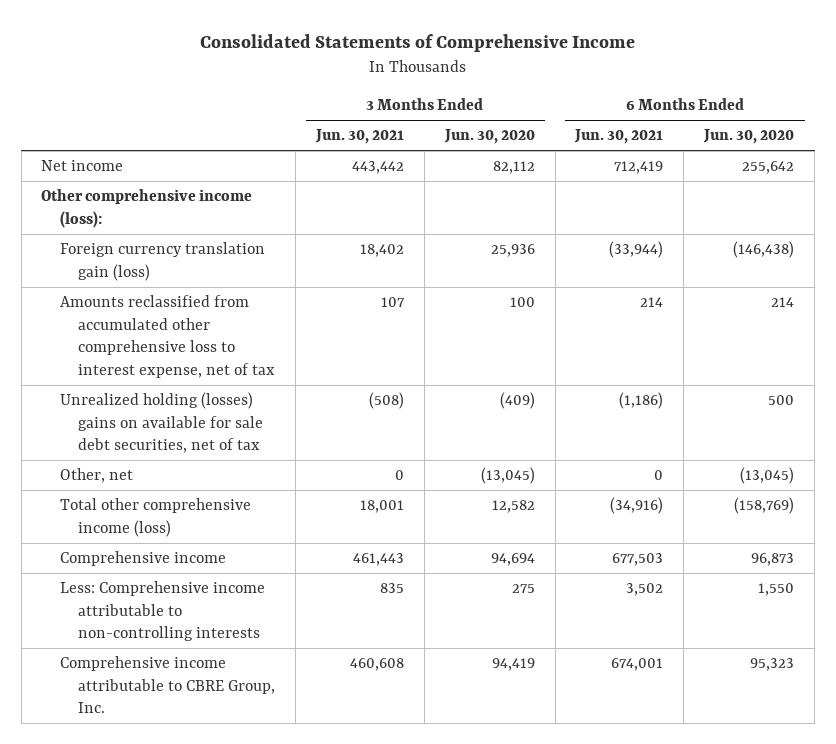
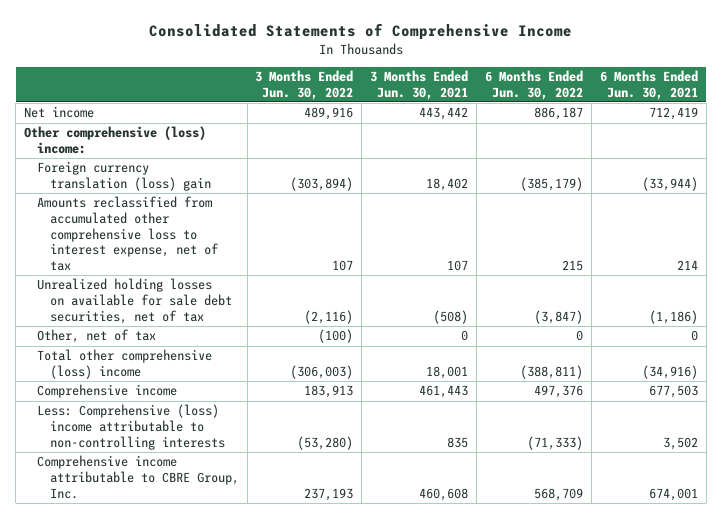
- | 3 Months Ended Jun. 30, 2021 | 3 Months Ended Jun. 30, 2020 | 6 Months Ended Jun. 30, 2021 | 6 Months Ended Jun. 30, 2020
+ | 3 Months Ended Jun. 30, 2022 | 3 Months Ended Jun. 30, 2021 | 6 Months Ended Jun. 30, 2022 | 6 Months Ended Jun. 30, 2021
- Other comprehensive income (loss):
- Foreign currency translation gain (loss) | 18,402 | 25,936 | (33,944) | (146,438)
+ Other comprehensive (loss) income:
+ Foreign currency translation (loss) gain | (303,894) | 18,402 | (385,179) | (33,944)
- Unrealized holding (losses) gains on available for sale debt securities, net of tax | (508) | (409) | (1,186) | 500
- Other, net | 0 | (13,045) | 0 | (13,045)
- Total other comprehensive income (loss) | 18,001 | 12,582 | (34,916) | (158,769)
+ Unrealized holding losses on available for sale debt securities, net of tax | (2,116) | (508) | (3,847) | (1,186)
+ Other, net of tax | (100) | 0 | 0 | 0
+ Total other comprehensive (loss) income | (306,003) | 18,001 | (388,811) | (34,916)
- Less: Comprehensive income attributable to non-controlling interests | 835 | 275 | 3,502 | 1,550
+ Less: Comprehensive (loss) income attributable to non-controlling interests | (53,280) | 835 | (71,333) | 3,502

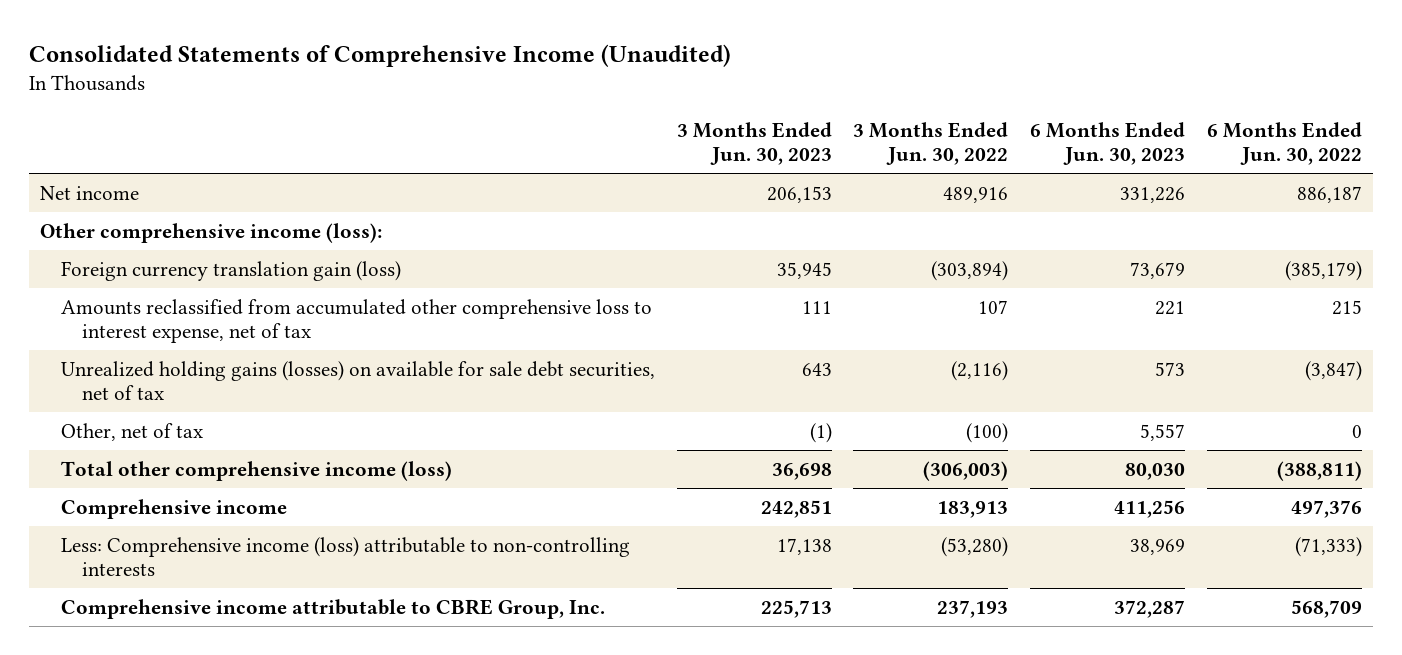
- Consolidated Statements of Comprehensive Income
+ Consolidated Statements of Comprehensive Income (Unaudited)
- | 3 Months Ended Jun. 30, 2022 | 3 Months Ended Jun. 30, 2021 | 6 Months Ended Jun. 30, 2022 | 6 Months Ended Jun. 30, 2021
+ | 3 Months Ended Jun. 30, 2023 | 3 Months Ended Jun. 30, 2022 | 6 Months Ended Jun. 30, 2023 | 6 Months Ended Jun. 30, 2022
- Other comprehensive (loss) income:
- Foreign currency translation (loss) gain | (303,894) | 18,402 | (385,179) | (33,944)
+ Other comprehensive income (loss):
+ Foreign currency translation gain (loss) | 35,945 | (303,894) | 73,679 | (385,179)
- Unrealized holding losses on available for sale debt securities, net of tax | (2,116) | (508) | (3,847) | (1,186)
+ Unrealized holding gains (losses) on available for sale debt securities, net of tax | 643 | (2,116) | 573 | (3,847)
- Total other comprehensive (loss) income | (306,003) | 18,001 | (388,811) | (34,916)
+ Total other comprehensive income (loss) | 36,698 | (306,003) | 80,030 | (388,811)
- Less: Comprehensive (loss) income attributable to non-controlling interests | (53,280) | 835 | (71,333) | 3,502
+ Less: Comprehensive income (loss) attributable to non-controlling interests | 17,138 | (53,280) | 38,969 | (71,333)

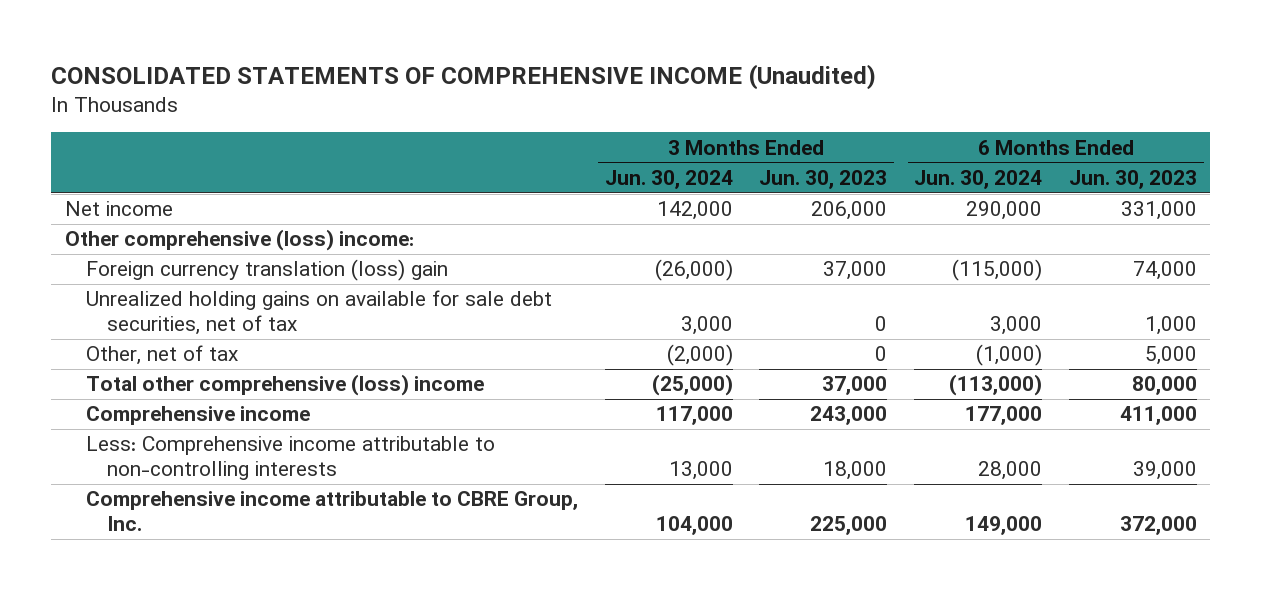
- Consolidated Statements of Comprehensive Income (Unaudited)
+ CONSOLIDATED STATEMENTS OF COMPREHENSIVE INCOME (Unaudited)
- | 3 Months Ended Jun. 30, 2023 | 3 Months Ended Jun. 30, 2022 | 6 Months Ended Jun. 30, 2023 | 6 Months Ended Jun. 30, 2022
+ | 3 Months Ended Jun. 30, 2024 | 3 Months Ended Jun. 30, 2023 | 6 Months Ended Jun. 30, 2024 | 6 Months Ended Jun. 30, 2023
- Net income | 206,153 | 489,916 | 331,226 | 886,187
- Other comprehensive income (loss):
- Foreign currency translation gain (loss) | 35,945 | (303,894) | 73,679 | (385,179)
- Amounts reclassified from accumulated other comprehensive loss to interest expense, net of tax | 111 | 107 | 221 | 215
- Unrealized holding gains (losses) on available for sale debt securities, net of tax | 643 | (2,116) | 573 | (3,847)
- Other, net of tax | (1) | (100) | 5,557 | 0
- Total other comprehensive income (loss) | 36,698 | (306,003) | 80,030 | (388,811)
- Comprehensive income | 242,851 | 183,913 | 411,256 | 497,376
- Less: Comprehensive income (loss) attributable to non-controlling interests | 17,138 | (53,280) | 38,969 | (71,333)
- Comprehensive income attributable to CBRE Group, Inc. | 225,713 | 237,193 | 372,287 | 568,709
+ Net income | 142,000 | 206,000 | 290,000 | 331,000
+ Other comprehensive (loss) income:
+ Foreign currency translation (loss) gain | (26,000) | 37,000 | (115,000) | 74,000
+ Unrealized holding gains on available for sale debt securities, net of tax | 3,000 | 0 | 3,000 | 1,000
+ Other, net of tax | (2,000) | 0 | (1,000) | 5,000
+ Total other comprehensive (loss) income | (25,000) | 37,000 | (113,000) | 80,000
+ Comprehensive income | 117,000 | 243,000 | 177,000 | 411,000
+ Less: Comprehensive income attributable to non-controlling interests | 13,000 | 18,000 | 28,000 | 39,000
+ Comprehensive income attributable to CBRE Group, Inc. | 104,000 | 225,000 | 149,000 | 372,000

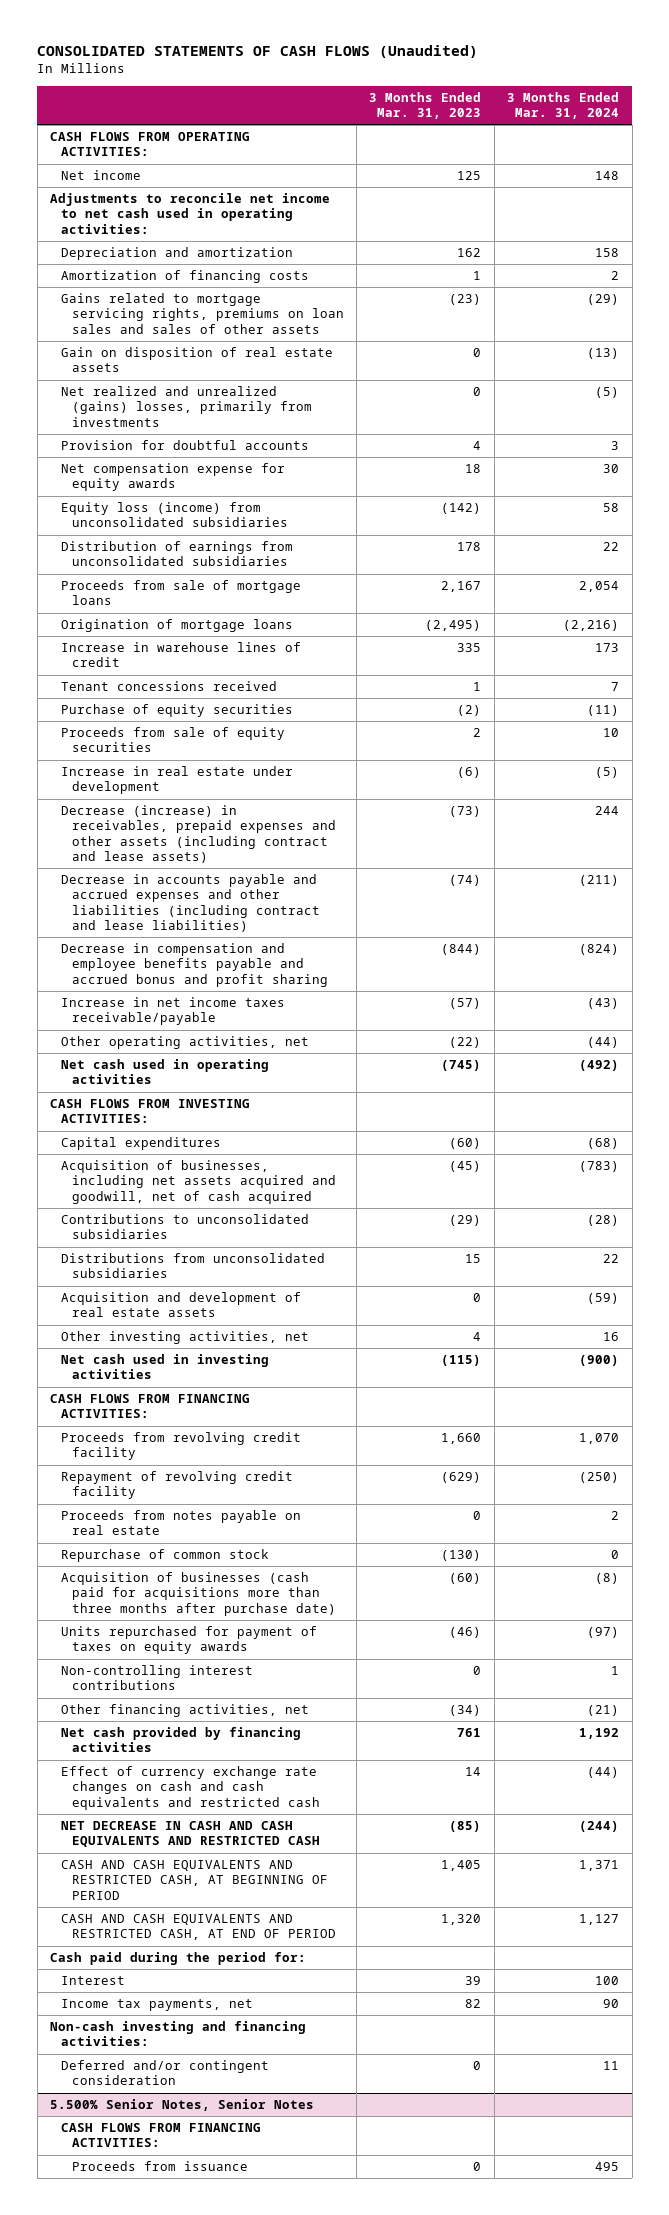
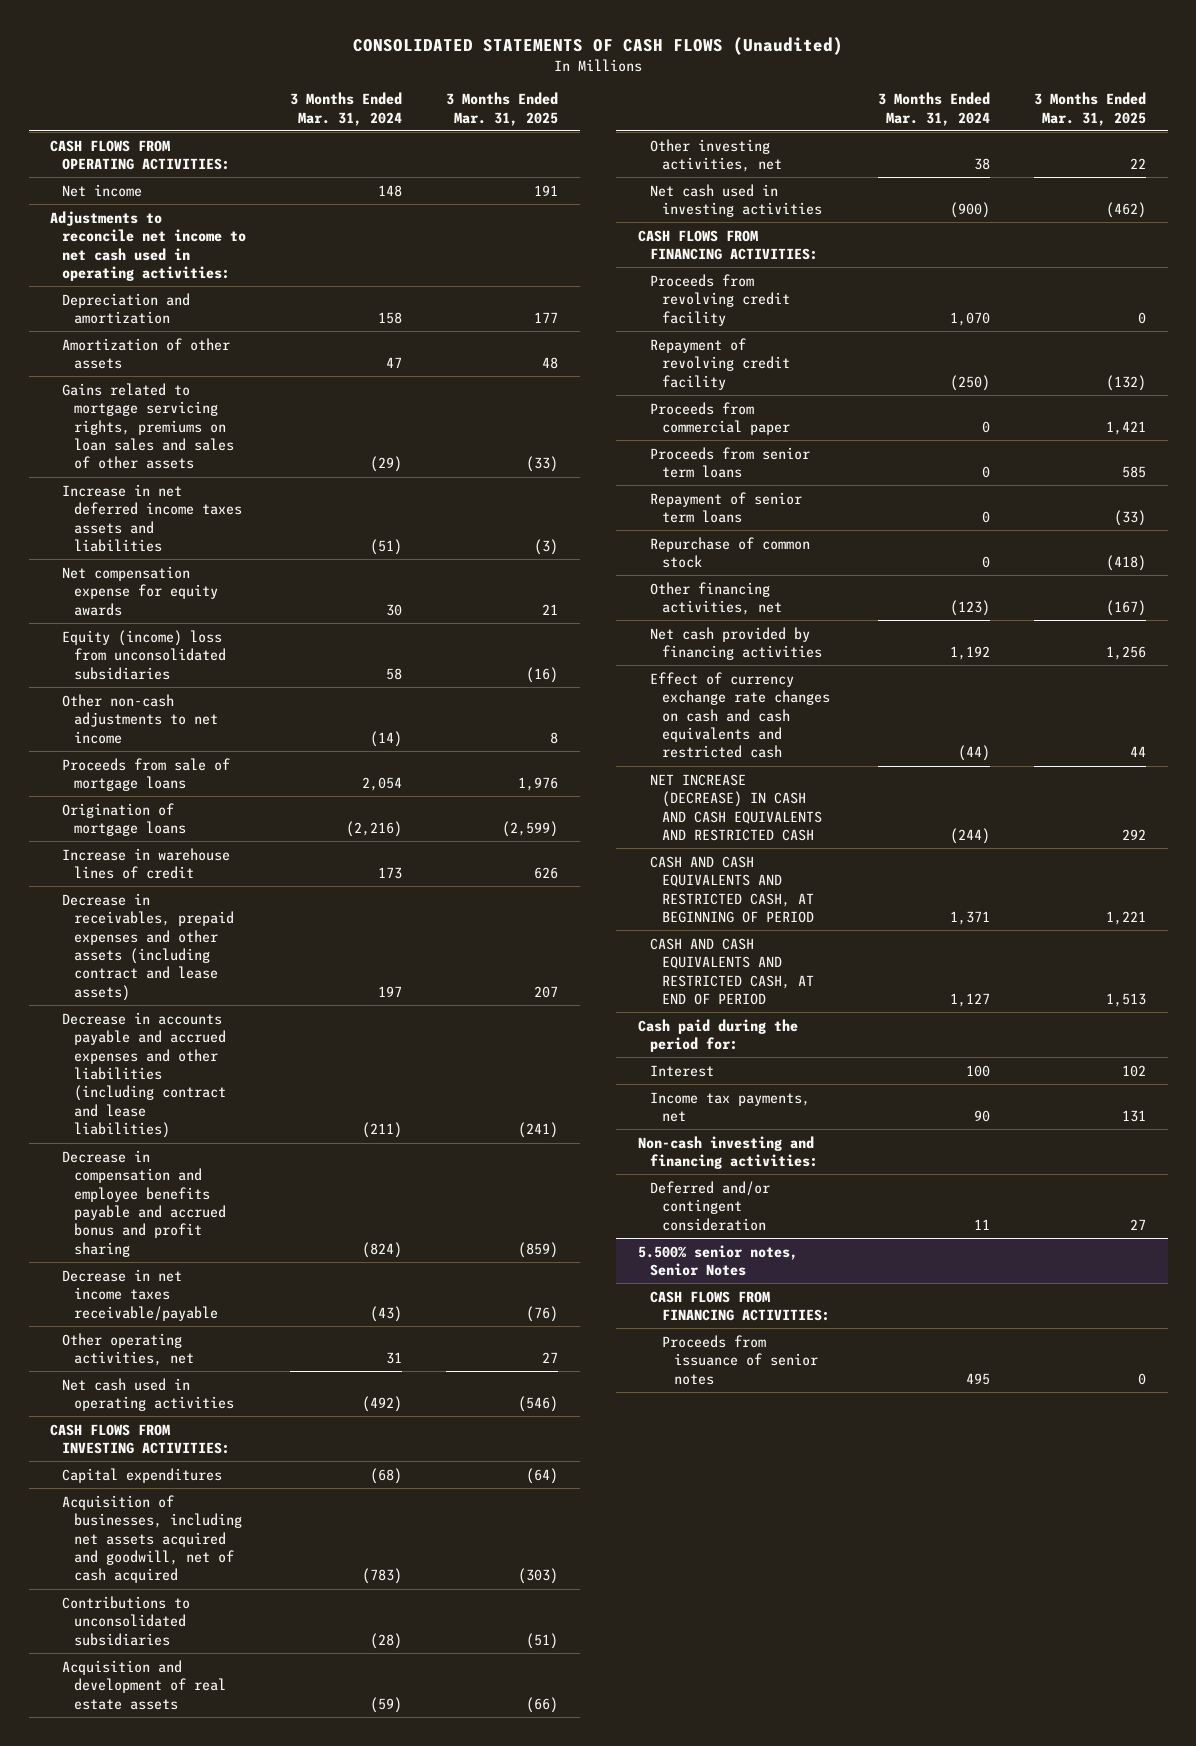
- | 3 Months Ended Mar. 31, 2023 | 3 Months Ended Mar. 31, 2024
+ | 3 Months Ended Mar. 31, 2024 | 3 Months Ended Mar. 31, 2025
- Amortization of financing costs | 1 | 2
+ Amortization of other assets | 47 | 48
- Gain on disposition of real estate assets | 0 | (13)
- Net realized and unrealized (gains) losses, primarily from investments | 0 | (5)
- Provision for doubtful accounts | 4 | 3
+ Increase in net deferred income taxes assets and liabilities | (51) | (3)
- Equity loss (income) from unconsolidated subsidiaries | (142) | 58
- Distribution of earnings from unconsolidated subsidiaries | 178 | 22
+ Equity (income) loss from unconsolidated subsidiaries | 58 | (16)
+ Other non-cash adjustments to net income | (14) | 8
- Tenant concessions received | 1 | 7
- Purchase of equity securities | (2) | (11)
- Proceeds from sale of equity securities | 2 | 10
- Increase in real estate under development | (6) | (5)
- Decrease (increase) in receivables, prepaid expenses and other assets (including contract and lease assets) | (73) | 244
+ Decrease in receivables, prepaid expenses and other assets (including contract and lease assets) | 197 | 207
- Increase in net income taxes receivable/payable | (57) | (43)
- Other operating activities, net | (22) | (44)
+ Decrease in net income taxes receivable/payable | (43) | (76)
+ Other operating activities, net | 31 | 27
- Distributions from unconsolidated subsidiaries | 15 | 22
- Other investing activities, net | 4 | 16
+ Other investing activities, net | 38 | 22
- Proceeds from notes payable on real estate | 0 | 2
+ Proceeds from commercial paper | 0 | 1,421
+ Proceeds from senior term loans | 0 | 585
+ Repayment of senior term loans | 0 | (33)
- Acquisition of businesses (cash paid for acquisitions more than three months after purchase date) | (60) | (8)
- Units repurchased for payment of taxes on equity awards | (46) | (97)
- Non-controlling interest contributions | 0 | 1
- Other financing activities, net | (34) | (21)
+ Other financing activities, net | (123) | (167)
- NET DECREASE IN CASH AND CASH EQUIVALENTS AND RESTRICTED CASH | (85) | (244)
+ NET INCREASE (DECREASE) IN CASH AND CASH EQUIVALENTS AND RESTRICTED CASH | (244) | 292
- 5.500% Senior Notes, Senior Notes
+ 5.500% senior notes, Senior Notes
- Proceeds from issuance | 0 | 495
+ Proceeds from issuance of senior notes | 495 | 0

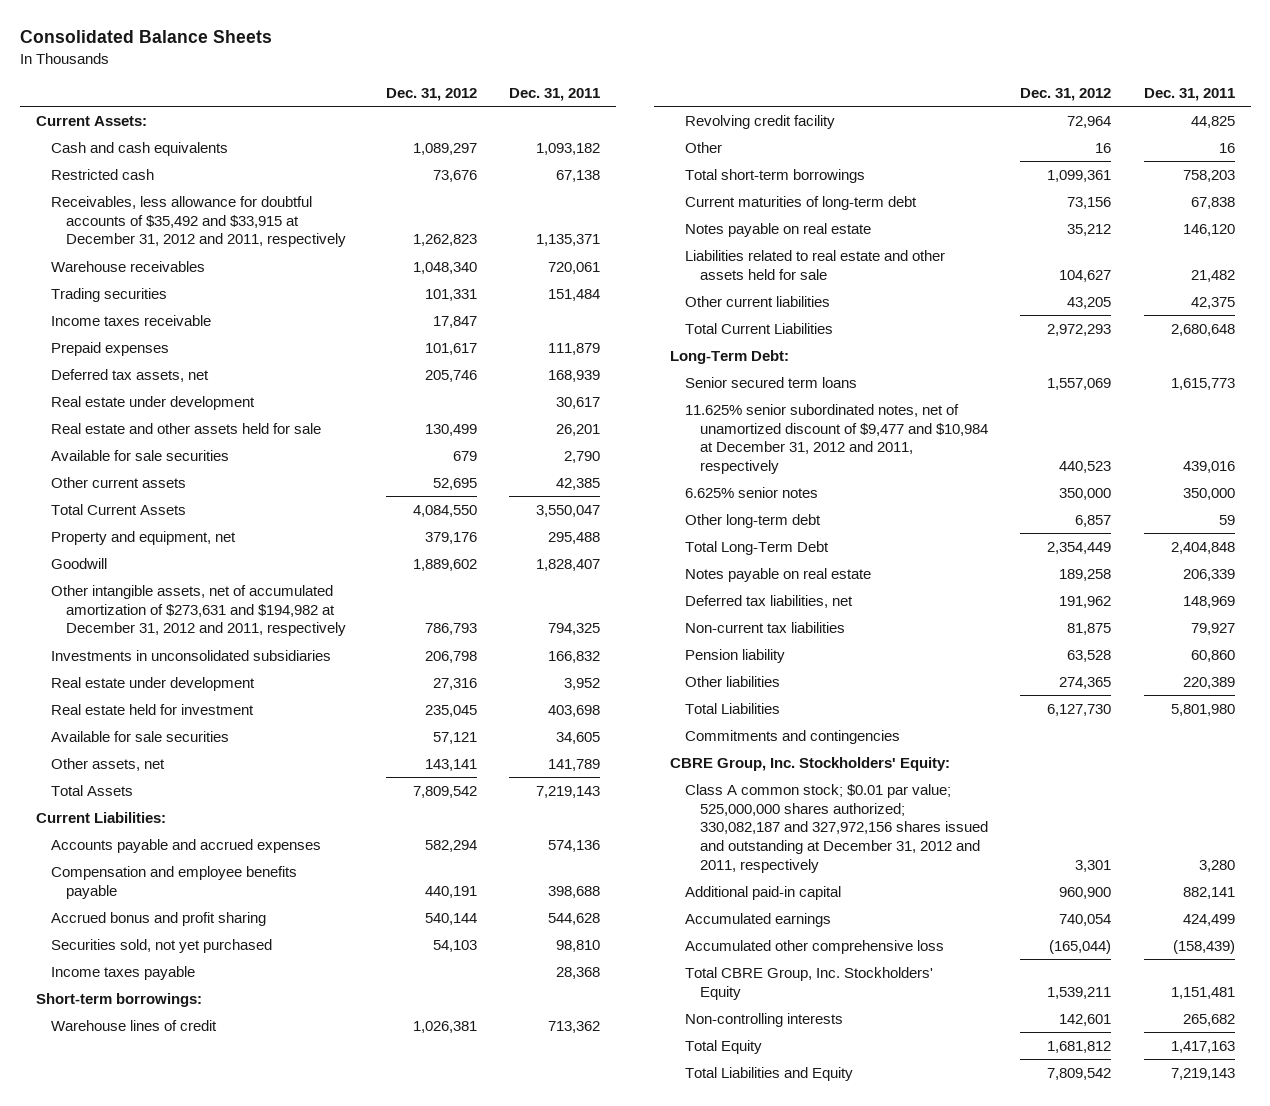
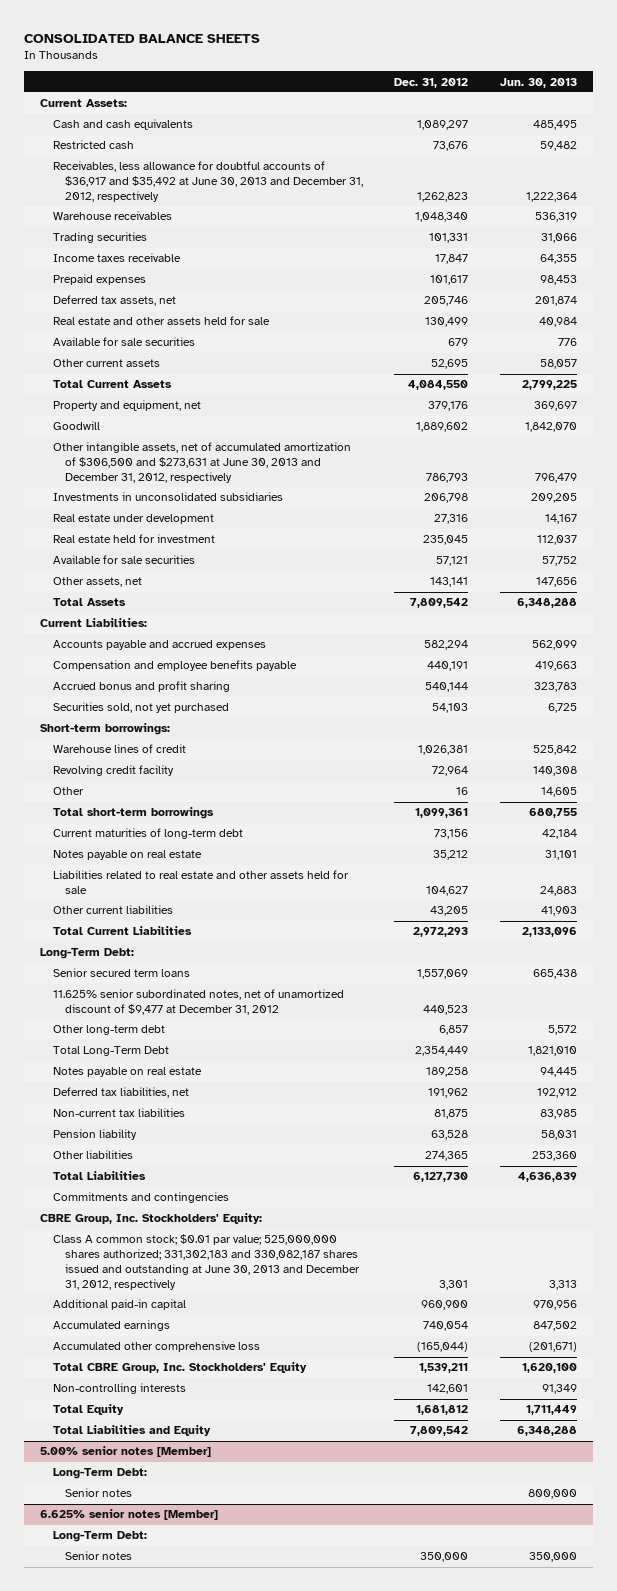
- Consolidated Balance Sheets
+ CONSOLIDATED BALANCE SHEETS
- | Dec. 31, 2012 | Dec. 31, 2011
+ | Dec. 31, 2012 | Jun. 30, 2013
- Receivables, less allowance for doubtful accounts of $35,492 and $33,915 at December 31, 2012 and 2011, respectively | 1,262,823 | 1,135,371
+ Receivables, less allowance for doubtful accounts of $36,917 and $35,492 at June 30, 2013 and December 31, 2012, respectively | 1,262,823 | 1,222,364
- Real estate under development | | 30,617
- Other intangible assets, net of accumulated amortization of $273,631 and $194,982 at December 31, 2012 and 2011, respectively | 786,793 | 794,325
+ Other intangible assets, net of accumulated amortization of $306,500 and $273,631 at June 30, 2013 and December 31, 2012, respectively | 786,793 | 796,479
- Income taxes payable | | 28,368
- 11.625% senior subordinated notes, net of unamortized discount of $9,477 and $10,984 at December 31, 2012 and 2011, respectively | 440,523 | 439,016
- 6.625% senior notes | 350,000 | 350,000
+ 11.625% senior subordinated notes, net of unamortized discount of $9,477 at December 31, 2012 | 440,523 |
- Class A common stock; $0.01 par value; 525,000,000 shares authorized; 330,082,187 and 327,972,156 shares issued and outstanding at December 31, 2012 and 2011, respectively | 3,301 | 3,280
+ Class A common stock; $0.01 par value; 525,000,000 shares authorized; 331,302,183 and 330,082,187 shares issued and outstanding at June 30, 2013 and December 31, 2012, respectively | 3,301 | 3,313
+ 5.00% senior notes [Member]
+ Long-Term Debt:
+ Senior notes | | 800,000
+ 6.625% senior notes [Member]
+ Long-Term Debt:
+ Senior notes | 350,000 | 350,000

